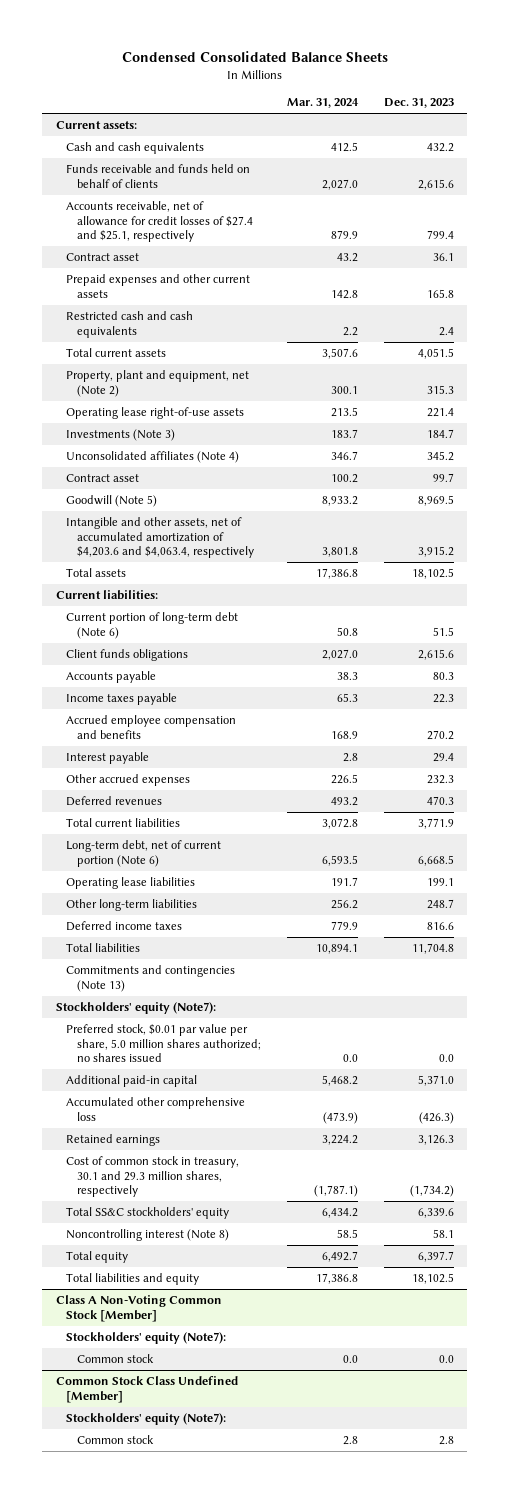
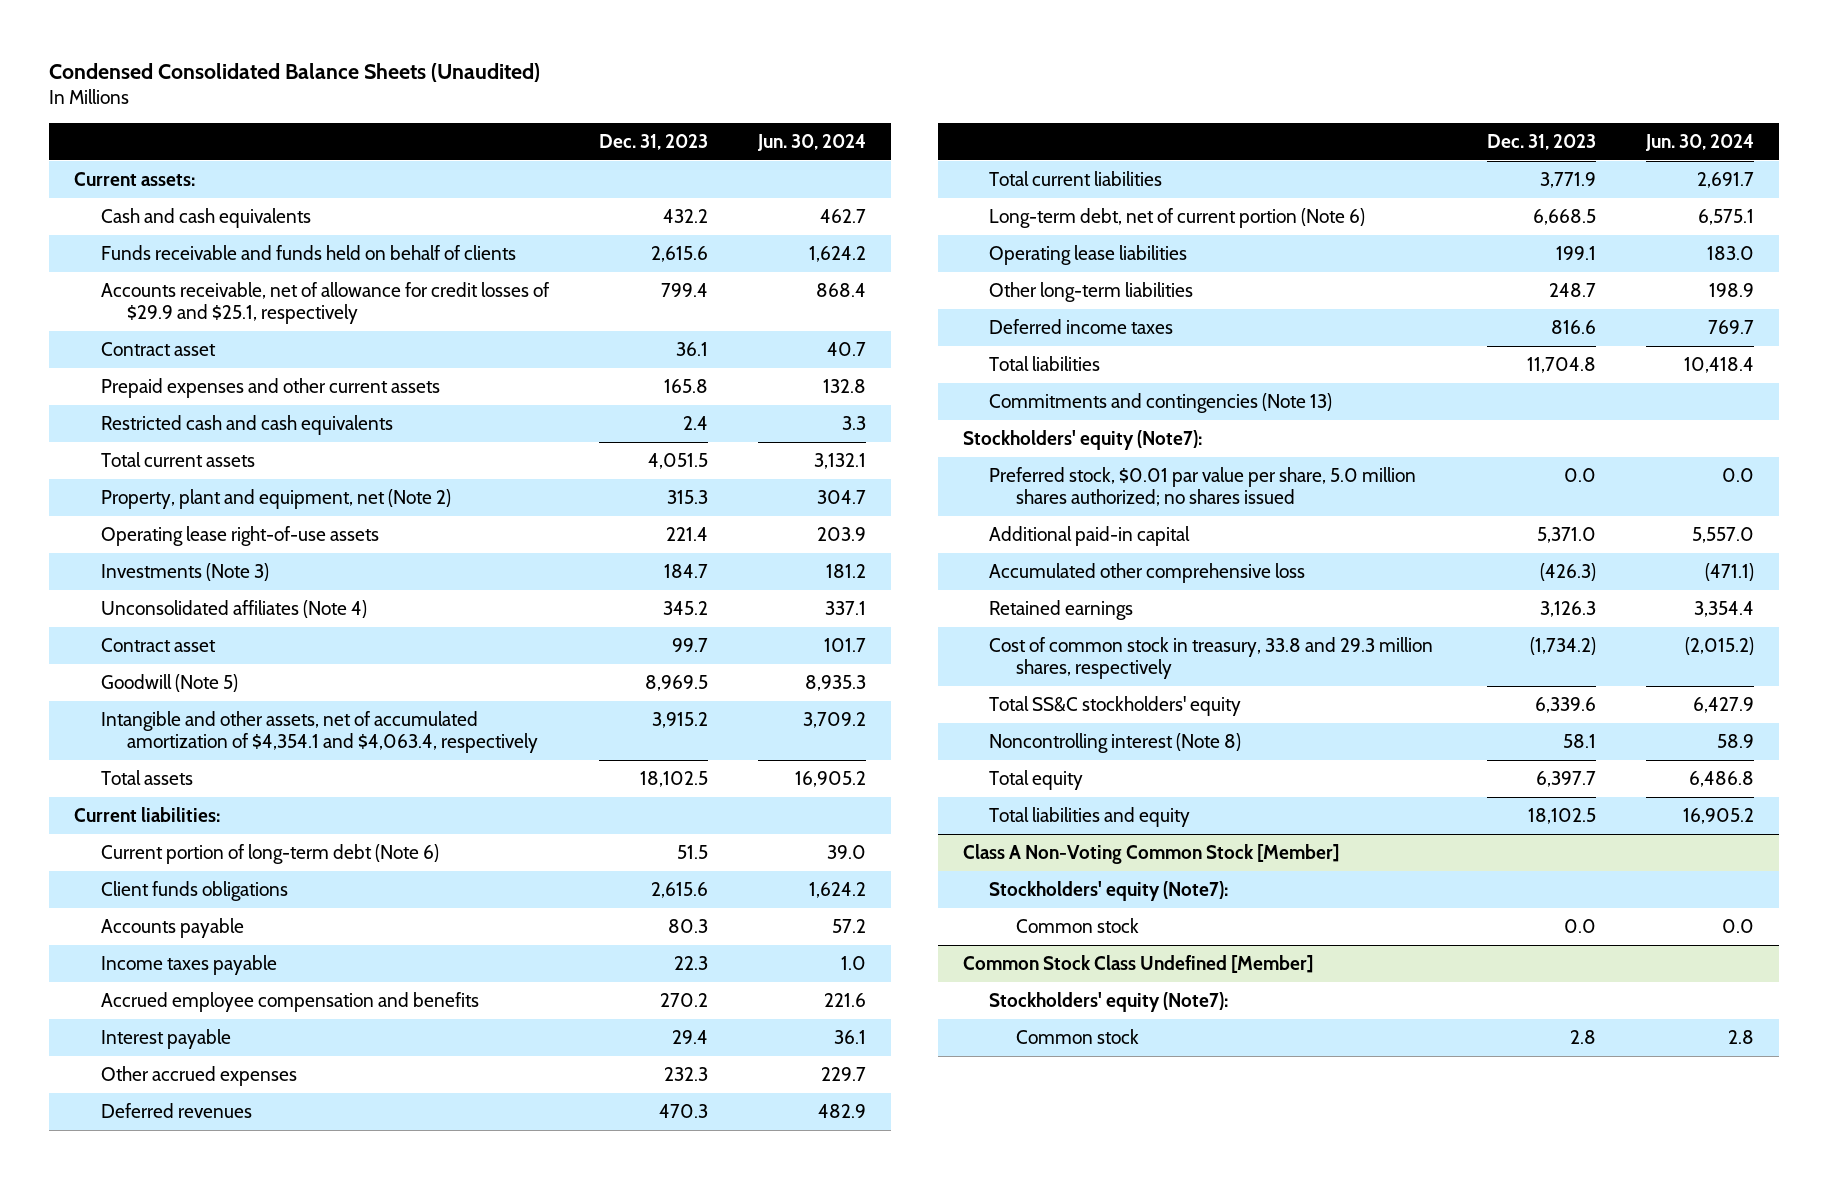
- Condensed Consolidated Balance Sheets
+ Condensed Consolidated Balance Sheets (Unaudited)
- | Mar. 31, 2024 | Dec. 31, 2023
+ | Dec. 31, 2023 | Jun. 30, 2024
- Accounts receivable, net of allowance for credit losses of $27.4 and $25.1, respectively | 879.9 | 799.4
+ Accounts receivable, net of allowance for credit losses of $29.9 and $25.1, respectively | 799.4 | 868.4
- Intangible and other assets, net of accumulated amortization of $4,203.6 and $4,063.4, respectively | 3,801.8 | 3,915.2
+ Intangible and other assets, net of accumulated amortization of $4,354.1 and $4,063.4, respectively | 3,915.2 | 3,709.2
- Cost of common stock in treasury, 30.1 and 29.3 million shares, respectively | (1,787.1) | (1,734.2)
+ Cost of common stock in treasury, 33.8 and 29.3 million shares, respectively | (1,734.2) | (2,015.2)

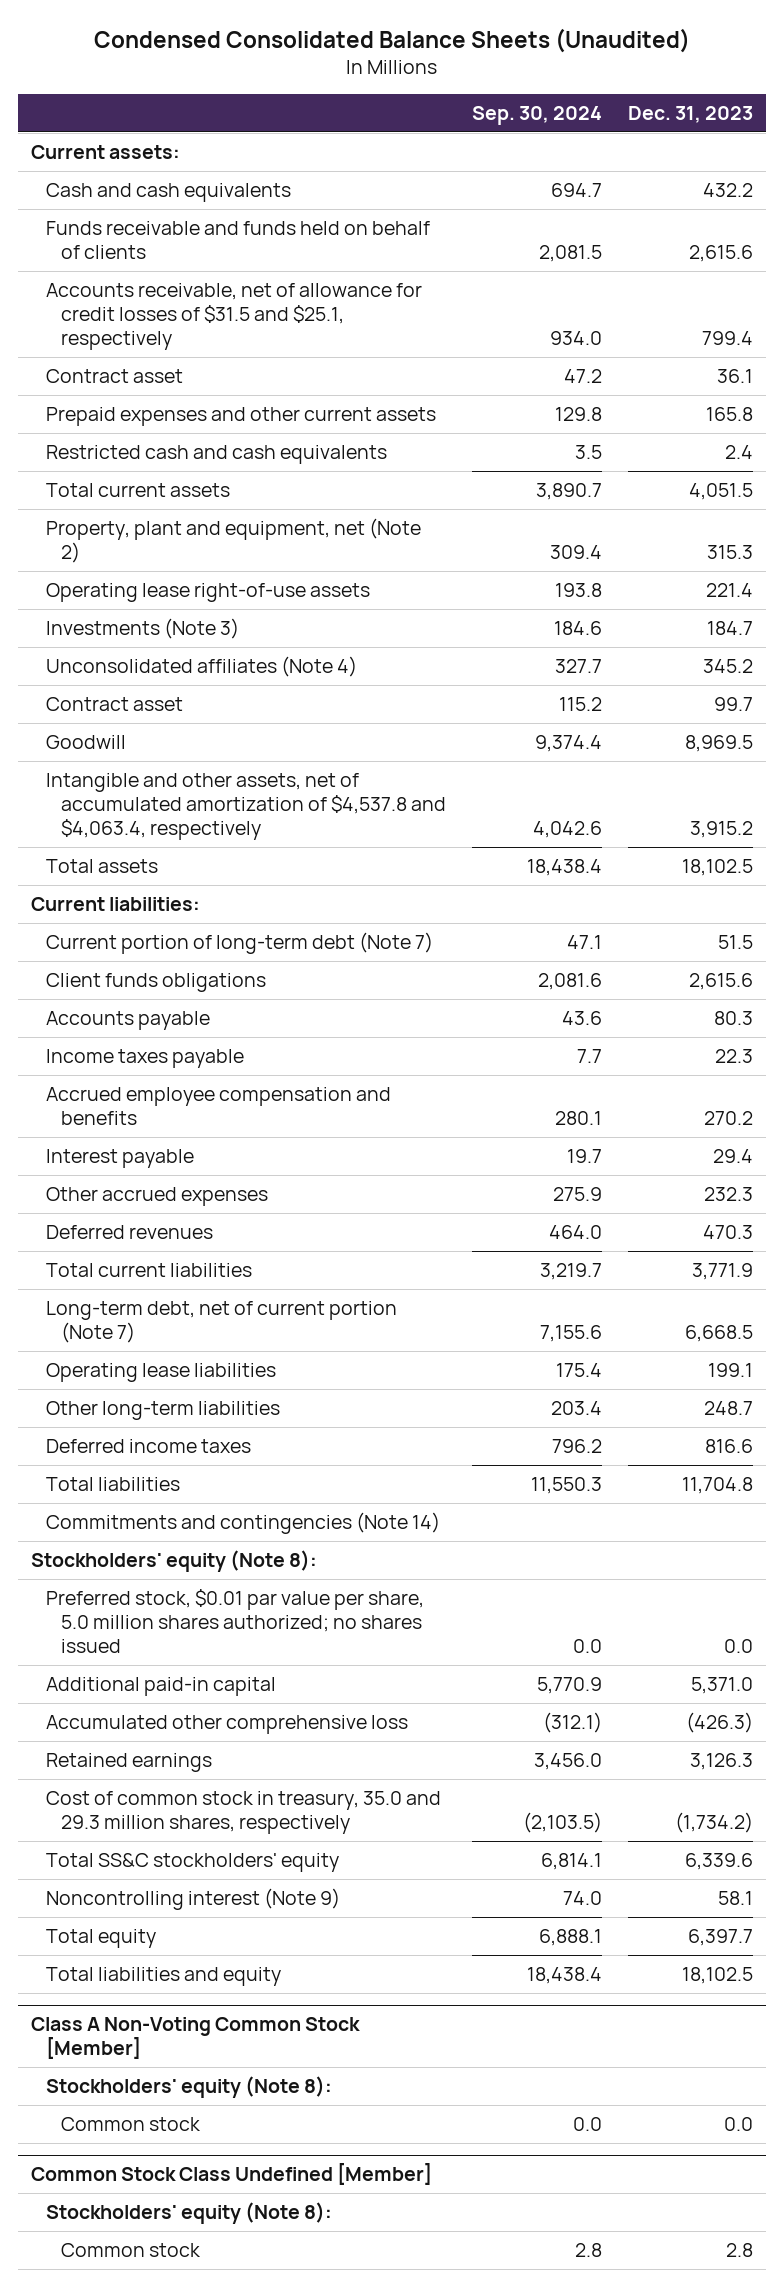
- | Dec. 31, 2023 | Jun. 30, 2024
+ | Sep. 30, 2024 | Dec. 31, 2023
- Accounts receivable, net of allowance for credit losses of $29.9 and $25.1, respectively | 799.4 | 868.4
+ Accounts receivable, net of allowance for credit losses of $31.5 and $25.1, respectively | 934.0 | 799.4
- Goodwill (Note 5) | 8,969.5 | 8,935.3
- Intangible and other assets, net of accumulated amortization of $4,354.1 and $4,063.4, respectively | 3,915.2 | 3,709.2
+ Goodwill | 9,374.4 | 8,969.5
+ Intangible and other assets, net of accumulated amortization of $4,537.8 and $4,063.4, respectively | 4,042.6 | 3,915.2
- Current portion of long-term debt (Note 6) | 51.5 | 39.0
+ Current portion of long-term debt (Note 7) | 47.1 | 51.5
- Long-term debt, net of current portion (Note 6) | 6,668.5 | 6,575.1
+ Long-term debt, net of current portion (Note 7) | 7,155.6 | 6,668.5
- Commitments and contingencies (Note 13)
- Stockholders' equity (Note7):
+ Commitments and contingencies (Note 14)
+ Stockholders' equity (Note 8):
- Cost of common stock in treasury, 33.8 and 29.3 million shares, respectively | (1,734.2) | (2,015.2)
+ Cost of common stock in treasury, 35.0 and 29.3 million shares, respectively | (2,103.5) | (1,734.2)
- Noncontrolling interest (Note 8) | 58.1 | 58.9
+ Noncontrolling interest (Note 9) | 74.0 | 58.1
@ Class A Non-Voting Common Stock [Member]
- Stockholders' equity (Note7):
+ Stockholders' equity (Note 8):
@ Common Stock Class Undefined [Member]
- Stockholders' equity (Note7):
+ Stockholders' equity (Note 8):

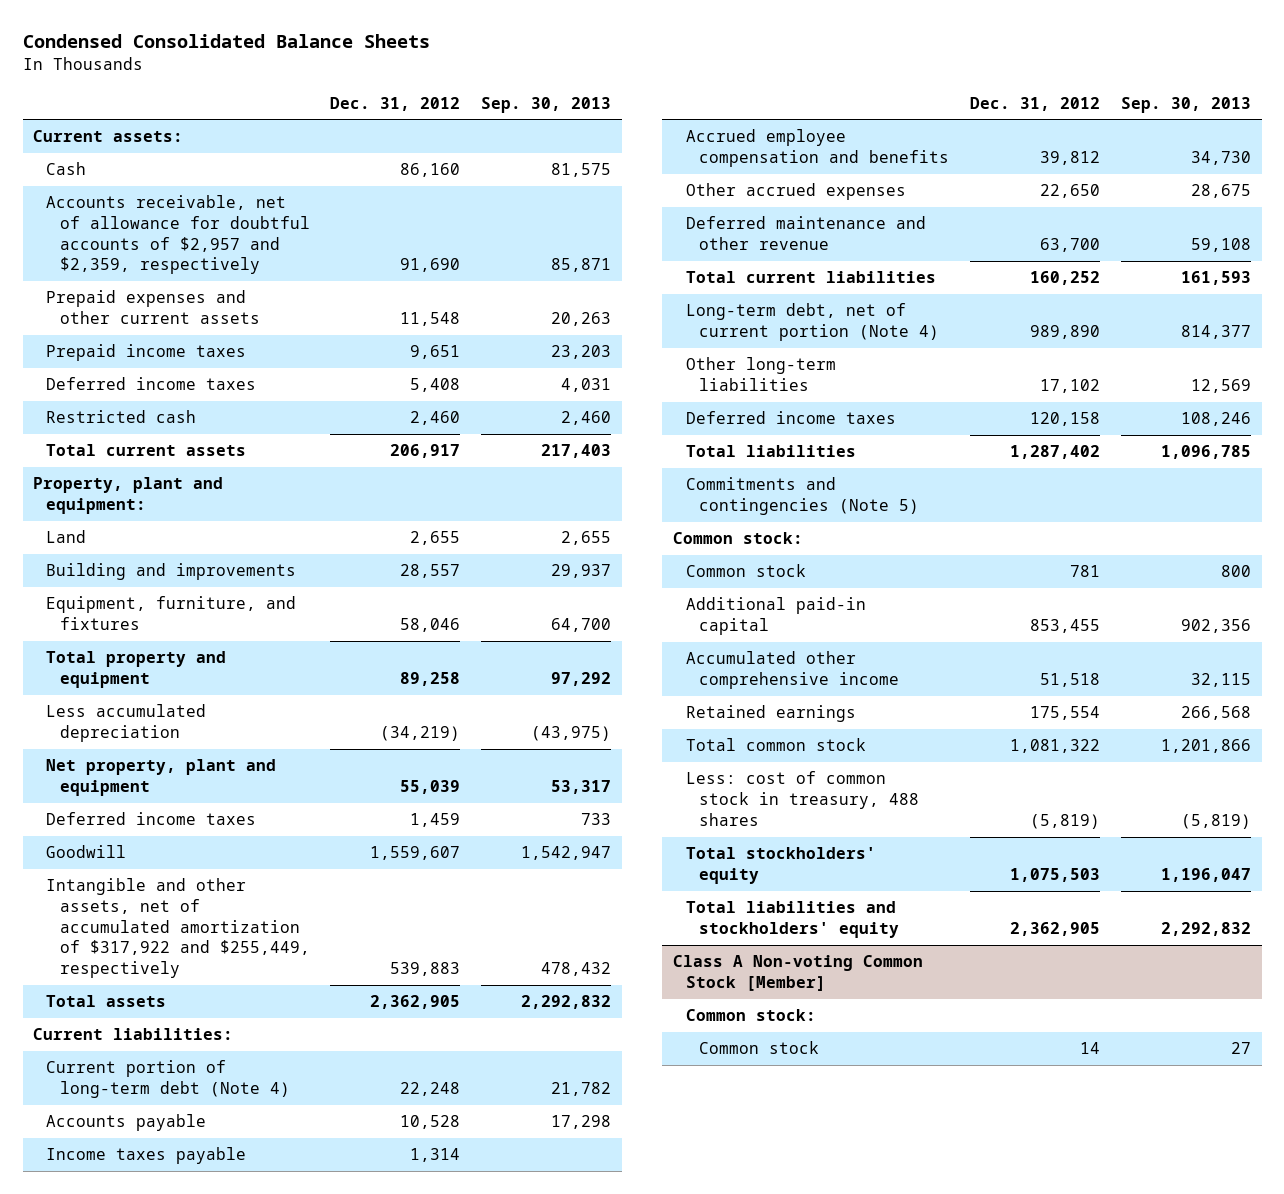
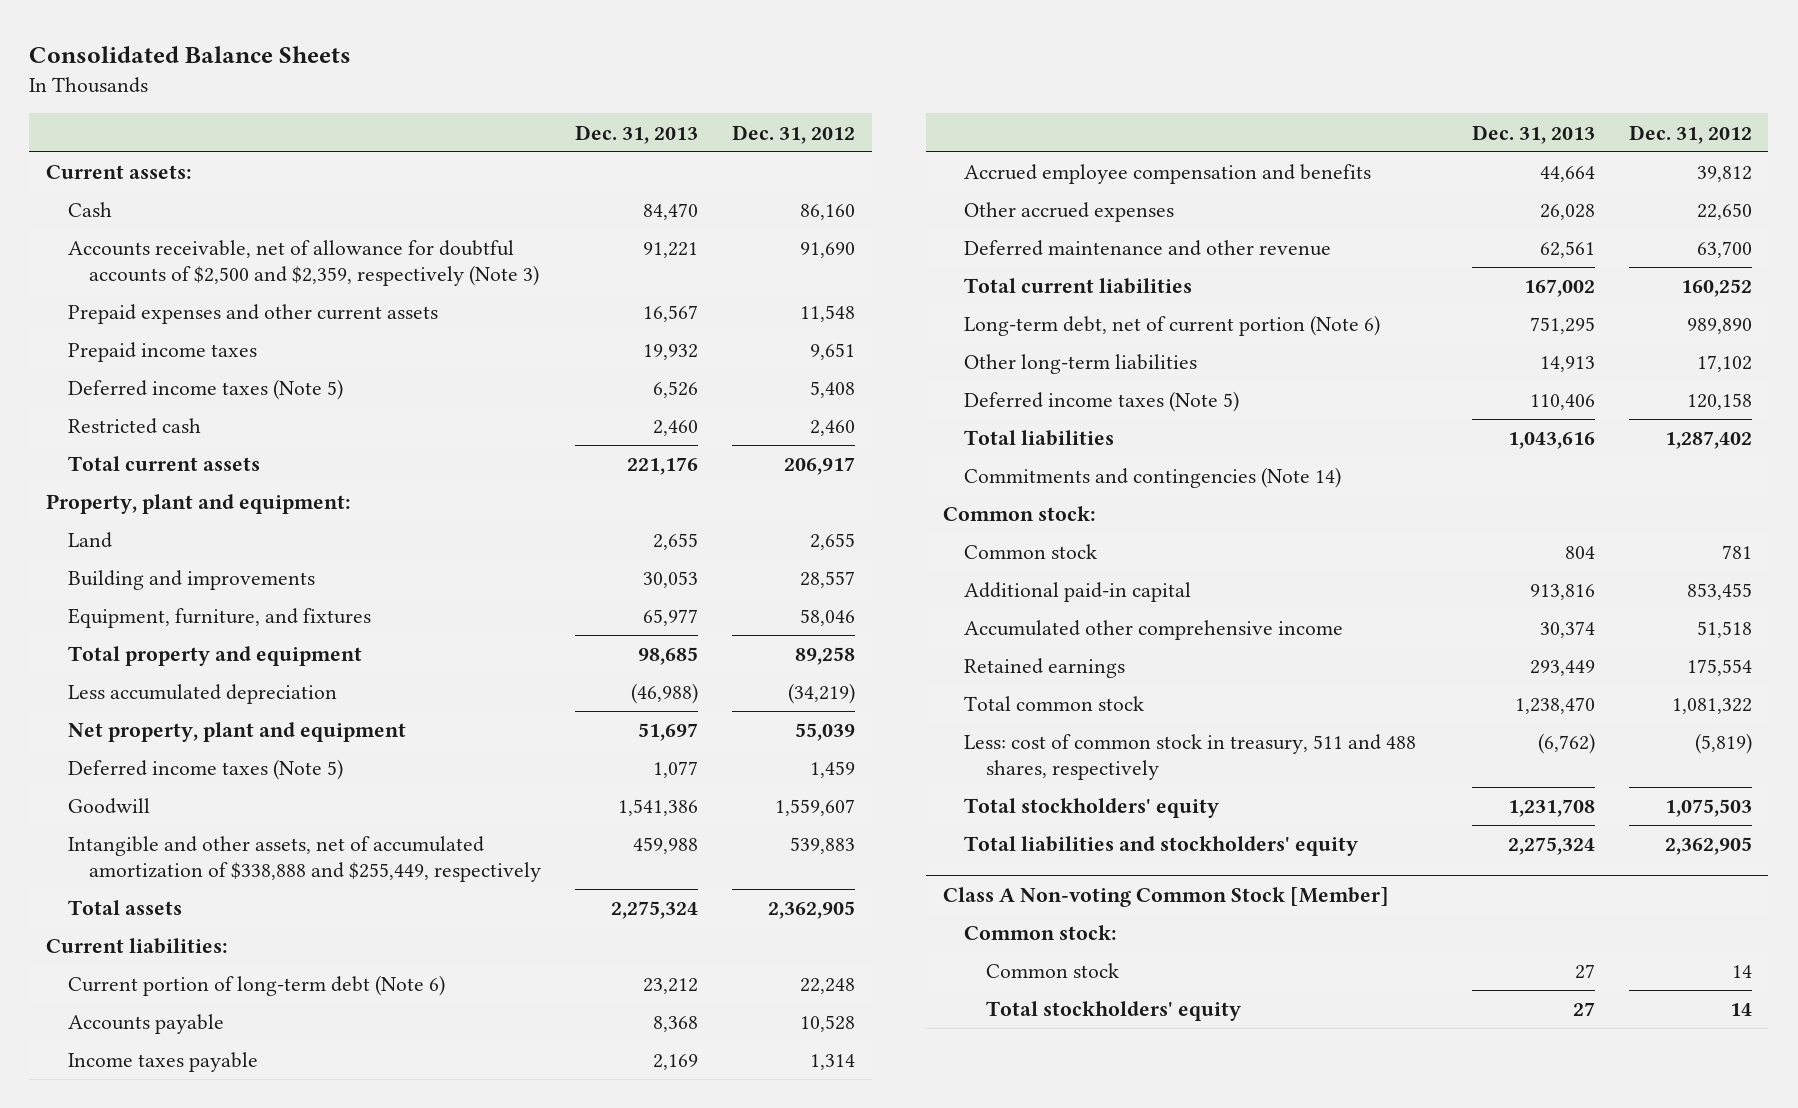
- Condensed Consolidated Balance Sheets
+ Consolidated Balance Sheets
- | Dec. 31, 2012 | Sep. 30, 2013
+ | Dec. 31, 2013 | Dec. 31, 2012
- Accounts receivable, net of allowance for doubtful accounts of $2,957 and $2,359, respectively | 91,690 | 85,871
+ Accounts receivable, net of allowance for doubtful accounts of $2,500 and $2,359, respectively (Note 3) | 91,221 | 91,690
- Deferred income taxes | 5,408 | 4,031
+ Deferred income taxes (Note 5) | 6,526 | 5,408
- Deferred income taxes | 1,459 | 733
+ Deferred income taxes (Note 5) | 1,077 | 1,459
- Intangible and other assets, net of accumulated amortization of $317,922 and $255,449, respectively | 539,883 | 478,432
+ Intangible and other assets, net of accumulated amortization of $338,888 and $255,449, respectively | 459,988 | 539,883
- Current portion of long-term debt (Note 4) | 22,248 | 21,782
+ Current portion of long-term debt (Note 6) | 23,212 | 22,248
- Long-term debt, net of current portion (Note 4) | 989,890 | 814,377
+ Long-term debt, net of current portion (Note 6) | 751,295 | 989,890
- Deferred income taxes | 120,158 | 108,246
+ Deferred income taxes (Note 5) | 110,406 | 120,158
- Commitments and contingencies (Note 5)
+ Commitments and contingencies (Note 14)
- Less: cost of common stock in treasury, 488 shares | (5,819) | (5,819)
+ Less: cost of common stock in treasury, 511 and 488 shares, respectively | (6,762) | (5,819)
@ Class A Non-voting Common Stock [Member]
+ Total stockholders' equity | 27 | 14

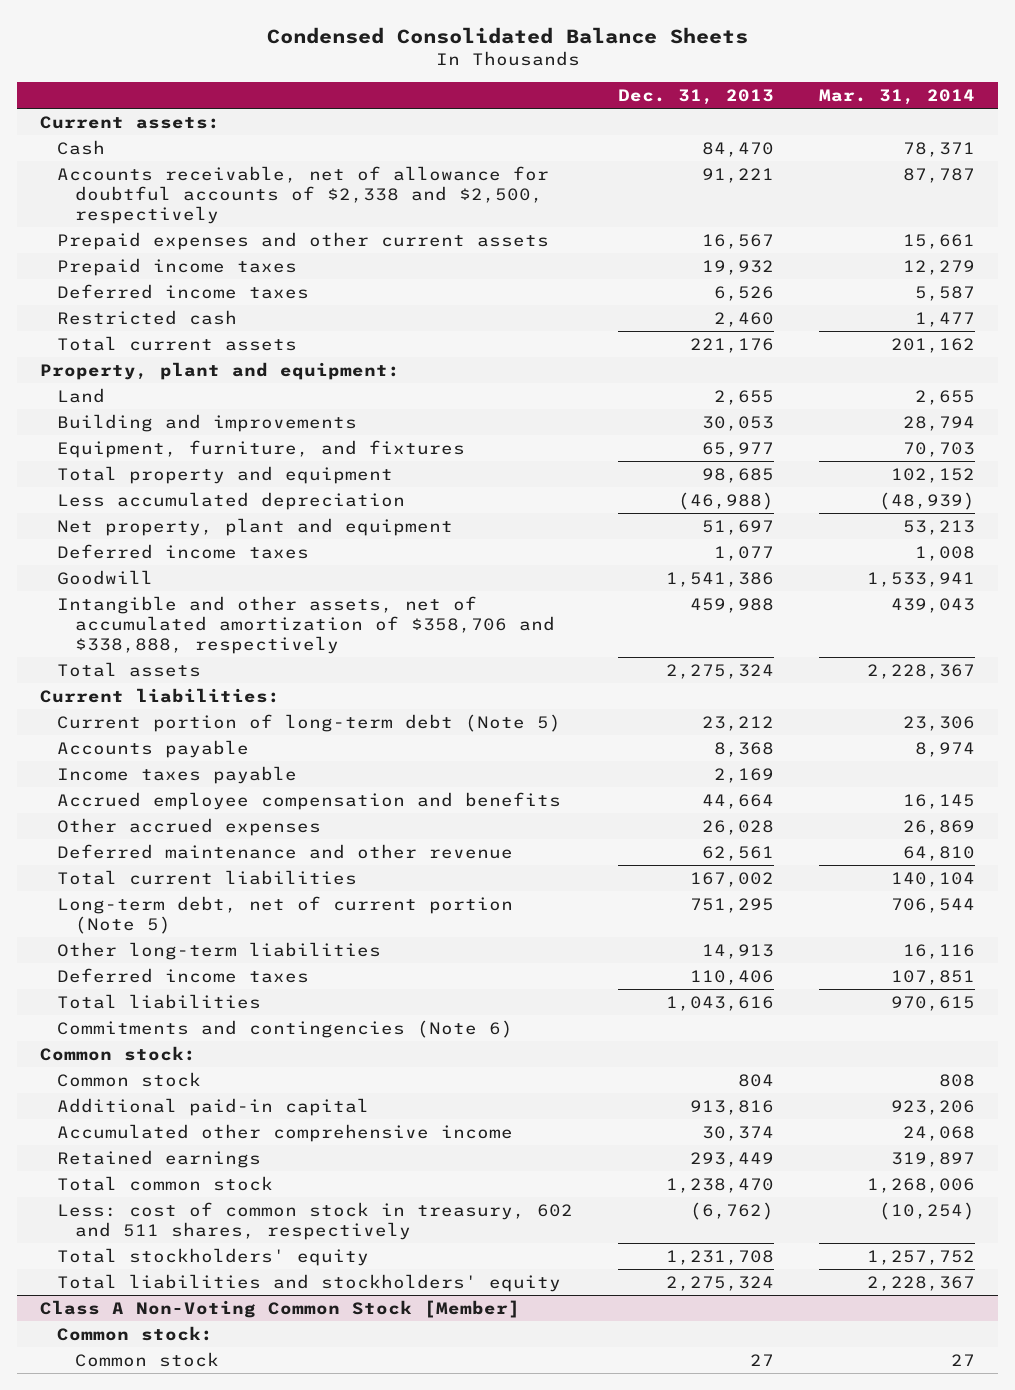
- Consolidated Balance Sheets
+ Condensed Consolidated Balance Sheets
- | Dec. 31, 2013 | Dec. 31, 2012
+ | Dec. 31, 2013 | Mar. 31, 2014
- Accounts receivable, net of allowance for doubtful accounts of $2,500 and $2,359, respectively (Note 3) | 91,221 | 91,690
+ Accounts receivable, net of allowance for doubtful accounts of $2,338 and $2,500, respectively | 91,221 | 87,787
- Deferred income taxes (Note 5) | 6,526 | 5,408
+ Deferred income taxes | 6,526 | 5,587
- Deferred income taxes (Note 5) | 1,077 | 1,459
+ Deferred income taxes | 1,077 | 1,008
- Intangible and other assets, net of accumulated amortization of $338,888 and $255,449, respectively | 459,988 | 539,883
+ Intangible and other assets, net of accumulated amortization of $358,706 and $338,888, respectively | 459,988 | 439,043
- Current portion of long-term debt (Note 6) | 23,212 | 22,248
+ Current portion of long-term debt (Note 5) | 23,212 | 23,306
- Long-term debt, net of current portion (Note 6) | 751,295 | 989,890
+ Long-term debt, net of current portion (Note 5) | 751,295 | 706,544
- Deferred income taxes (Note 5) | 110,406 | 120,158
+ Deferred income taxes | 110,406 | 107,851
- Commitments and contingencies (Note 14)
+ Commitments and contingencies (Note 6)
- Less: cost of common stock in treasury, 511 and 488 shares, respectively | (6,762) | (5,819)
+ Less: cost of common stock in treasury, 602 and 511 shares, respectively | (6,762) | (10,254)
- Class A Non-voting Common Stock [Member]
+ Class A Non-Voting Common Stock [Member]
- Total stockholders' equity | 27 | 14

